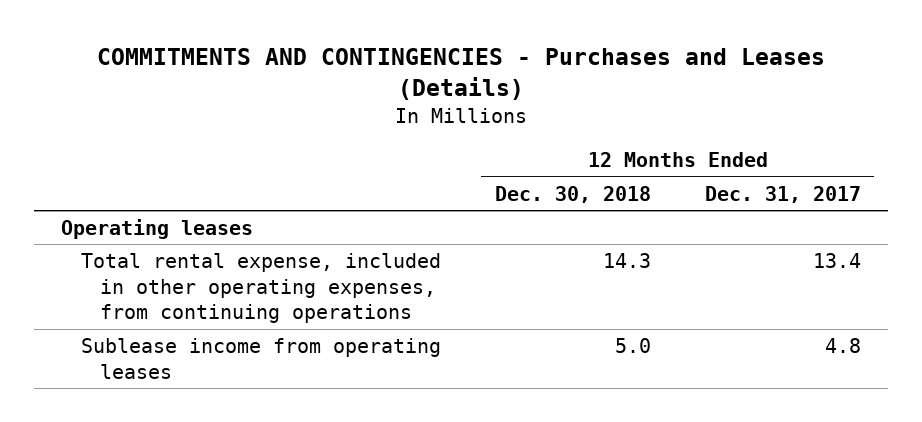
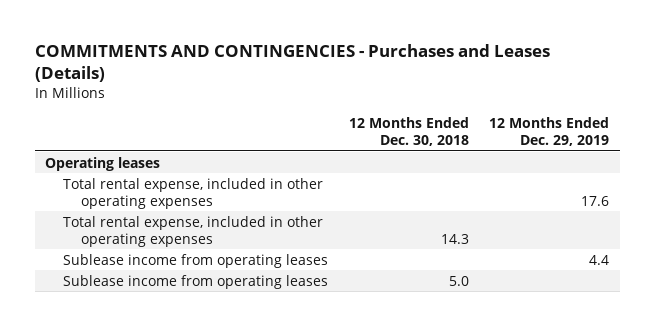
- | 12 Months Ended Dec. 30, 2018 | 12 Months Ended Dec. 31, 2017
+ | 12 Months Ended Dec. 30, 2018 | 12 Months Ended Dec. 29, 2019
- Total rental expense, included in other operating expenses, from continuing operations | 14.3 | 13.4
+ Total rental expense, included in other operating expenses | | 17.6
+ Total rental expense, included in other operating expenses | 14.3 |
+ Sublease income from operating leases | | 4.4

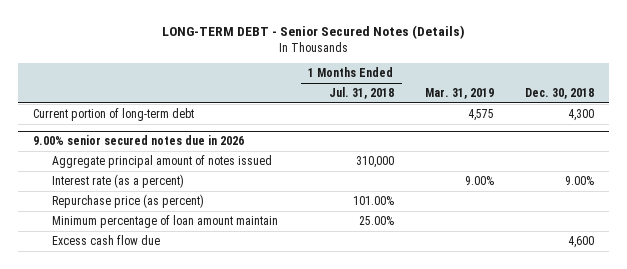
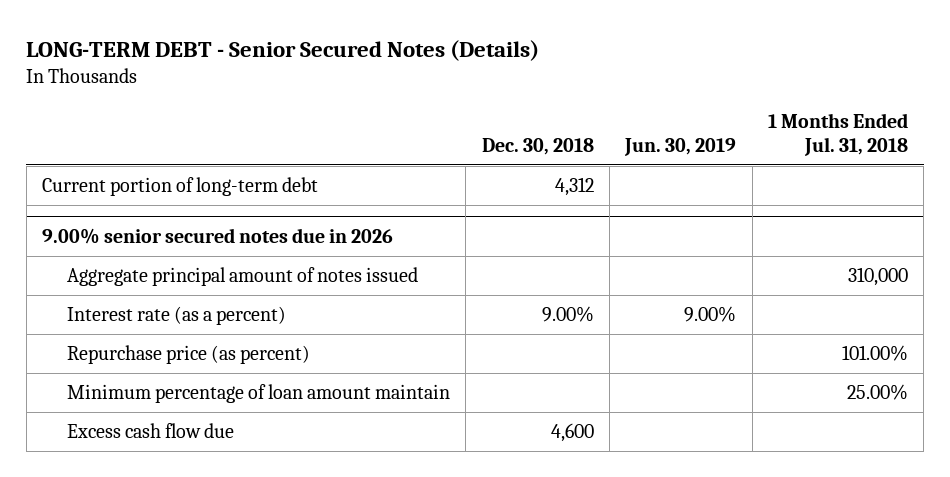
- | 1 Months Ended Jul. 31, 2018 | Mar. 31, 2019 | Dec. 30, 2018
+ | Dec. 30, 2018 | Jun. 30, 2019 | 1 Months Ended Jul. 31, 2018
- Current portion of long-term debt | | 4,575 | 4,300
+ Current portion of long-term debt | 4,312 | |

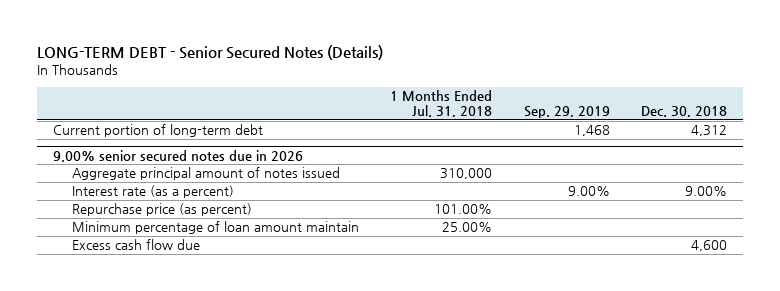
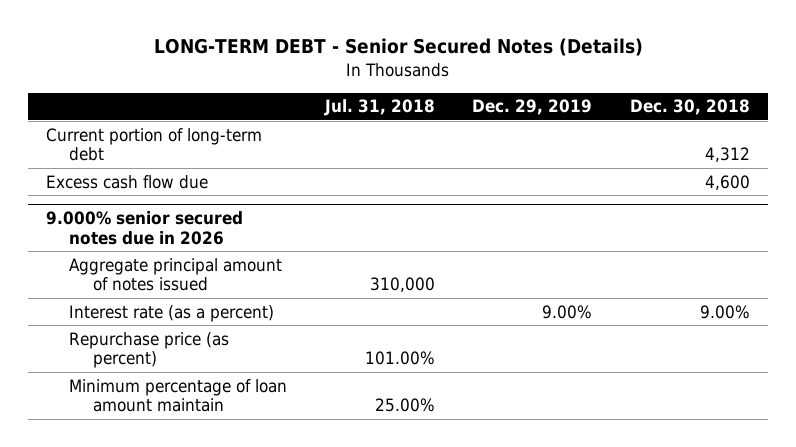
- | 1 Months Ended Jul. 31, 2018 | Sep. 29, 2019 | Dec. 30, 2018
+ | Jul. 31, 2018 | Dec. 29, 2019 | Dec. 30, 2018
- 9.00% senior secured notes due in 2026
+ Excess cash flow due | | | 4,600
+ 9.000% senior secured notes due in 2026
- Excess cash flow due | | | 4,600

